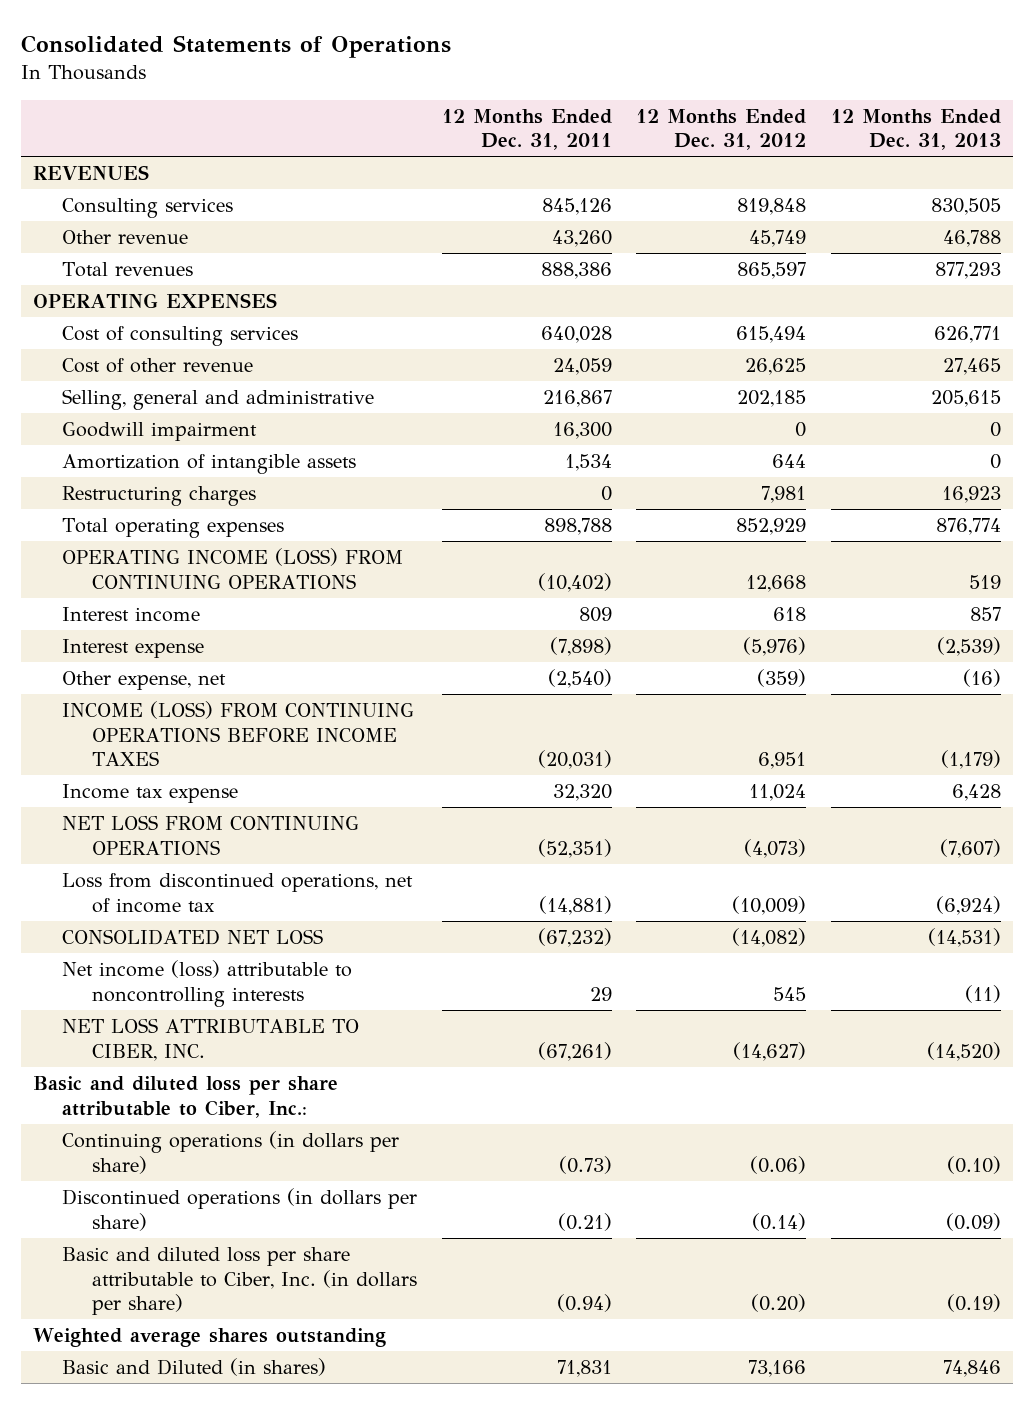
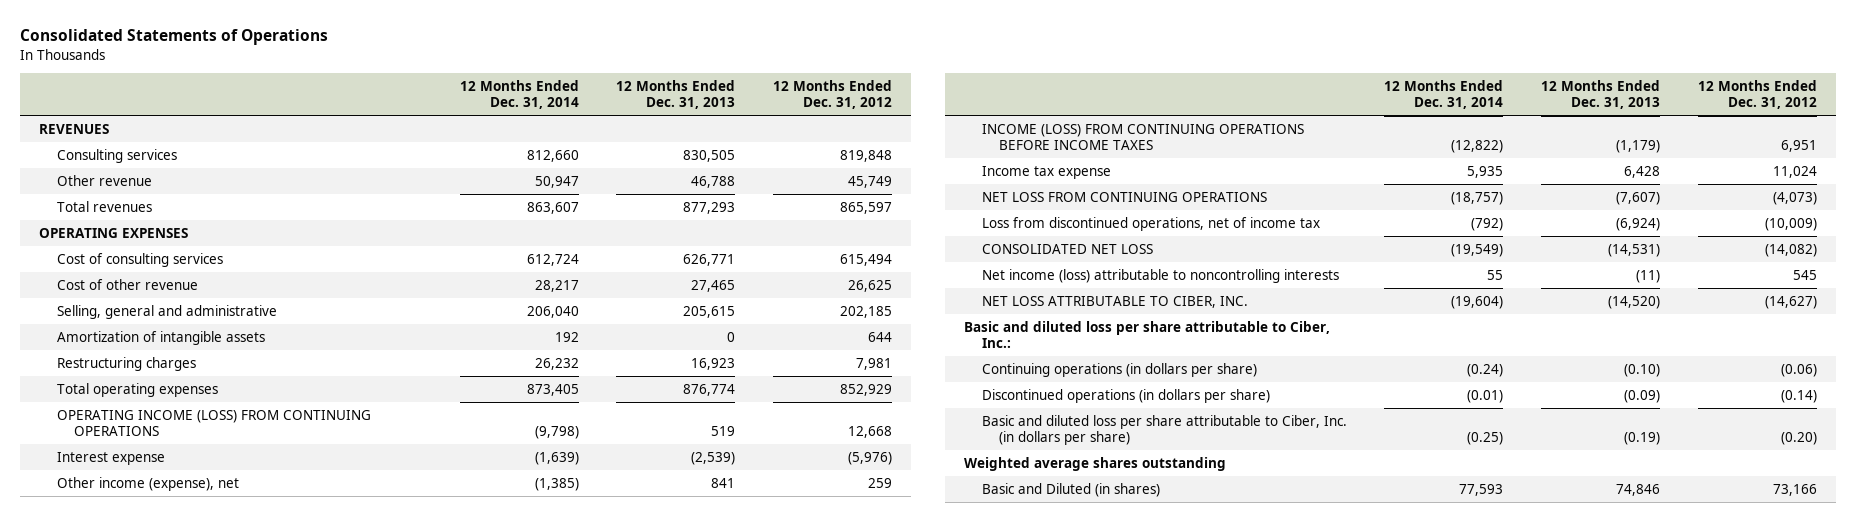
- | 12 Months Ended Dec. 31, 2011 | 12 Months Ended Dec. 31, 2012 | 12 Months Ended Dec. 31, 2013
+ | 12 Months Ended Dec. 31, 2014 | 12 Months Ended Dec. 31, 2013 | 12 Months Ended Dec. 31, 2012
- Goodwill impairment | 16,300 | 0 | 0
- Interest income | 809 | 618 | 857
- Other expense, net | (2,540) | (359) | (16)
+ Other income (expense), net | (1,385) | 841 | 259

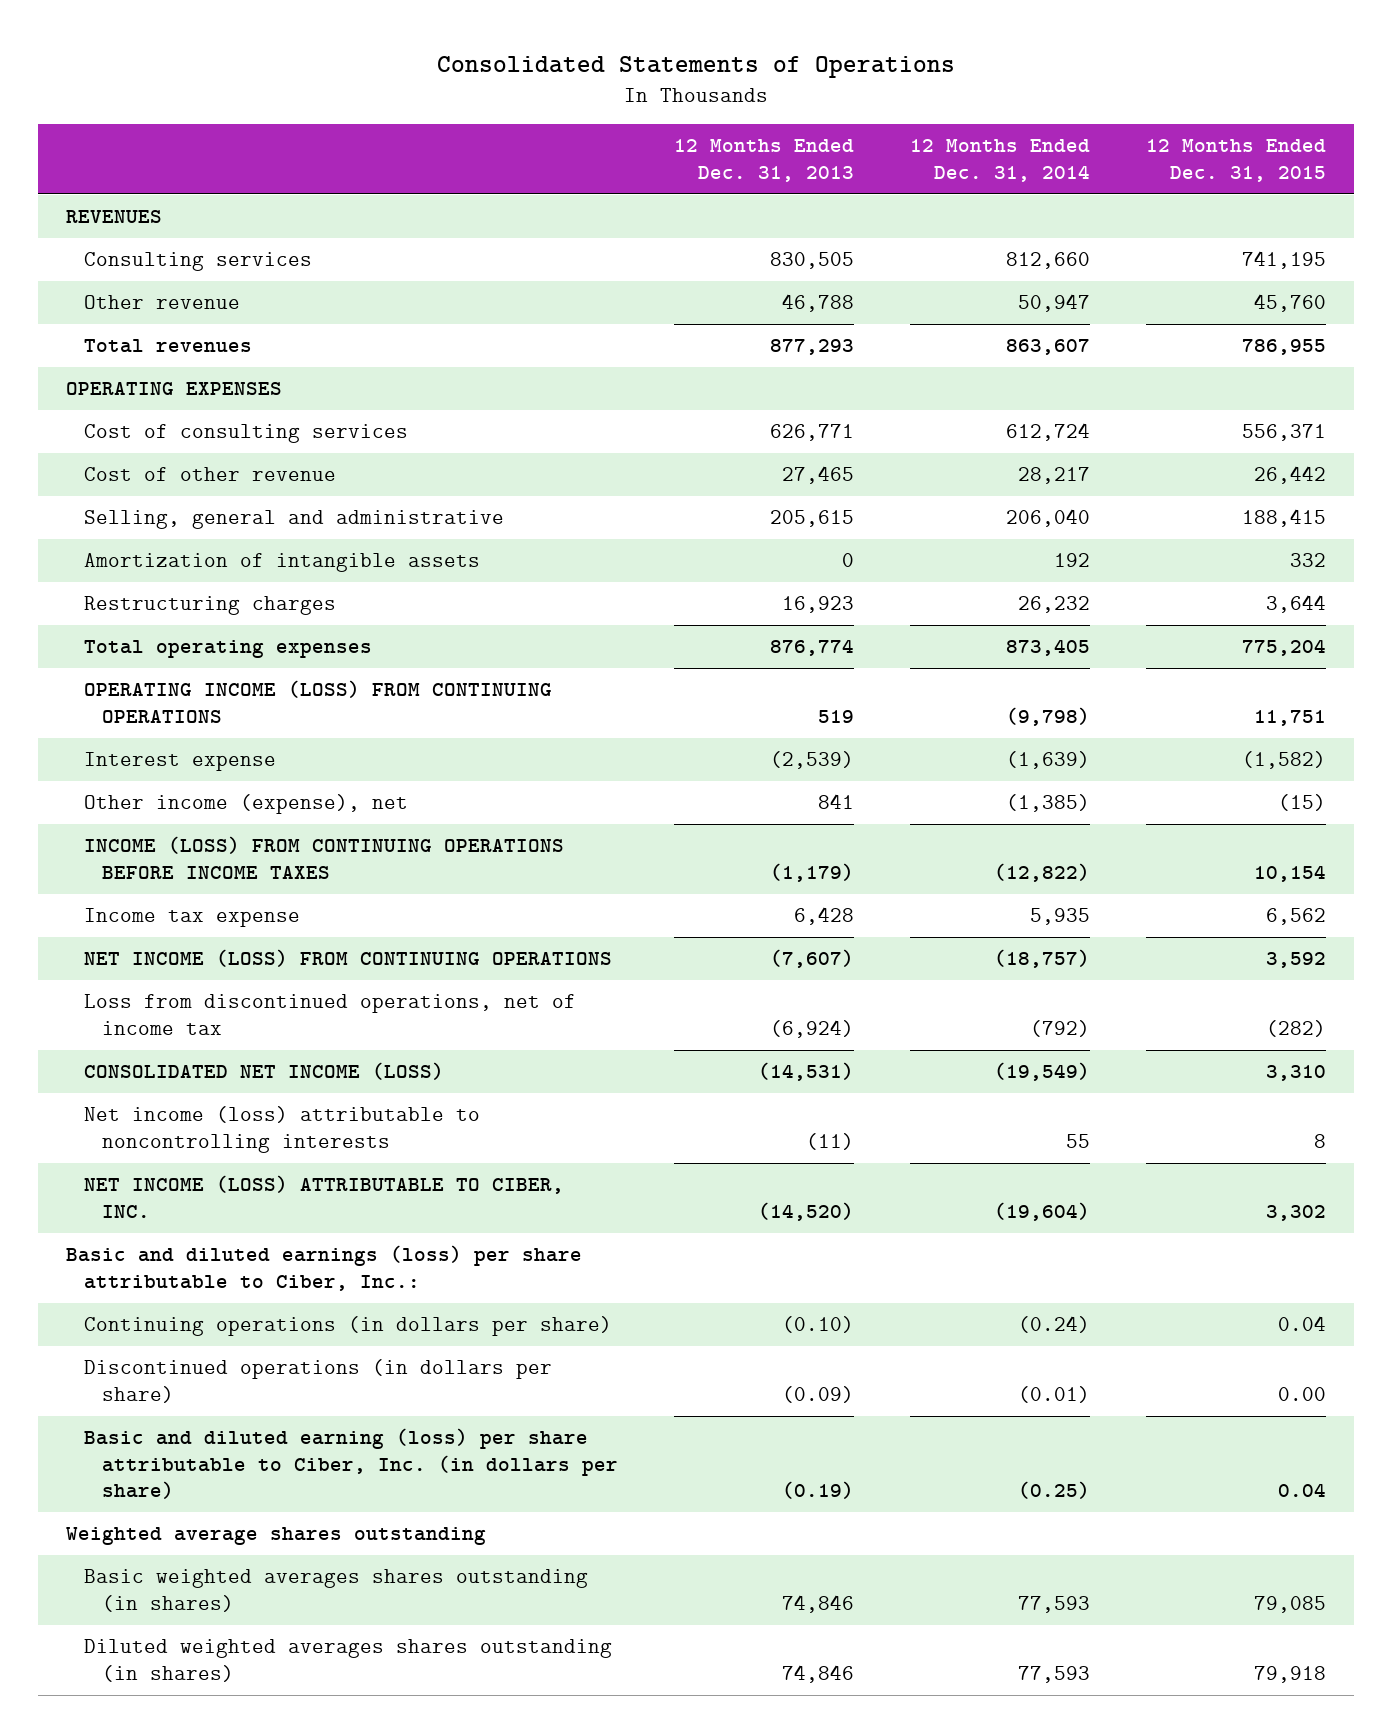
- | 12 Months Ended Dec. 31, 2014 | 12 Months Ended Dec. 31, 2013 | 12 Months Ended Dec. 31, 2012
+ | 12 Months Ended Dec. 31, 2013 | 12 Months Ended Dec. 31, 2014 | 12 Months Ended Dec. 31, 2015
- NET LOSS FROM CONTINUING OPERATIONS | (18,757) | (7,607) | (4,073)
+ NET INCOME (LOSS) FROM CONTINUING OPERATIONS | (7,607) | (18,757) | 3,592
- CONSOLIDATED NET LOSS | (19,549) | (14,531) | (14,082)
+ CONSOLIDATED NET INCOME (LOSS) | (14,531) | (19,549) | 3,310
- NET LOSS ATTRIBUTABLE TO CIBER, INC. | (19,604) | (14,520) | (14,627)
- Basic and diluted loss per share attributable to Ciber, Inc.:
+ NET INCOME (LOSS) ATTRIBUTABLE TO CIBER, INC. | (14,520) | (19,604) | 3,302
+ Basic and diluted earnings (loss) per share attributable to Ciber, Inc.:
- Basic and diluted loss per share attributable to Ciber, Inc. (in dollars per share) | (0.25) | (0.19) | (0.20)
+ Basic and diluted earning (loss) per share attributable to Ciber, Inc. (in dollars per share) | (0.19) | (0.25) | 0.04
- Basic and Diluted (in shares) | 77,593 | 74,846 | 73,166
+ Basic weighted averages shares outstanding (in shares) | 74,846 | 77,593 | 79,085
+ Diluted weighted averages shares outstanding (in shares) | 74,846 | 77,593 | 79,918

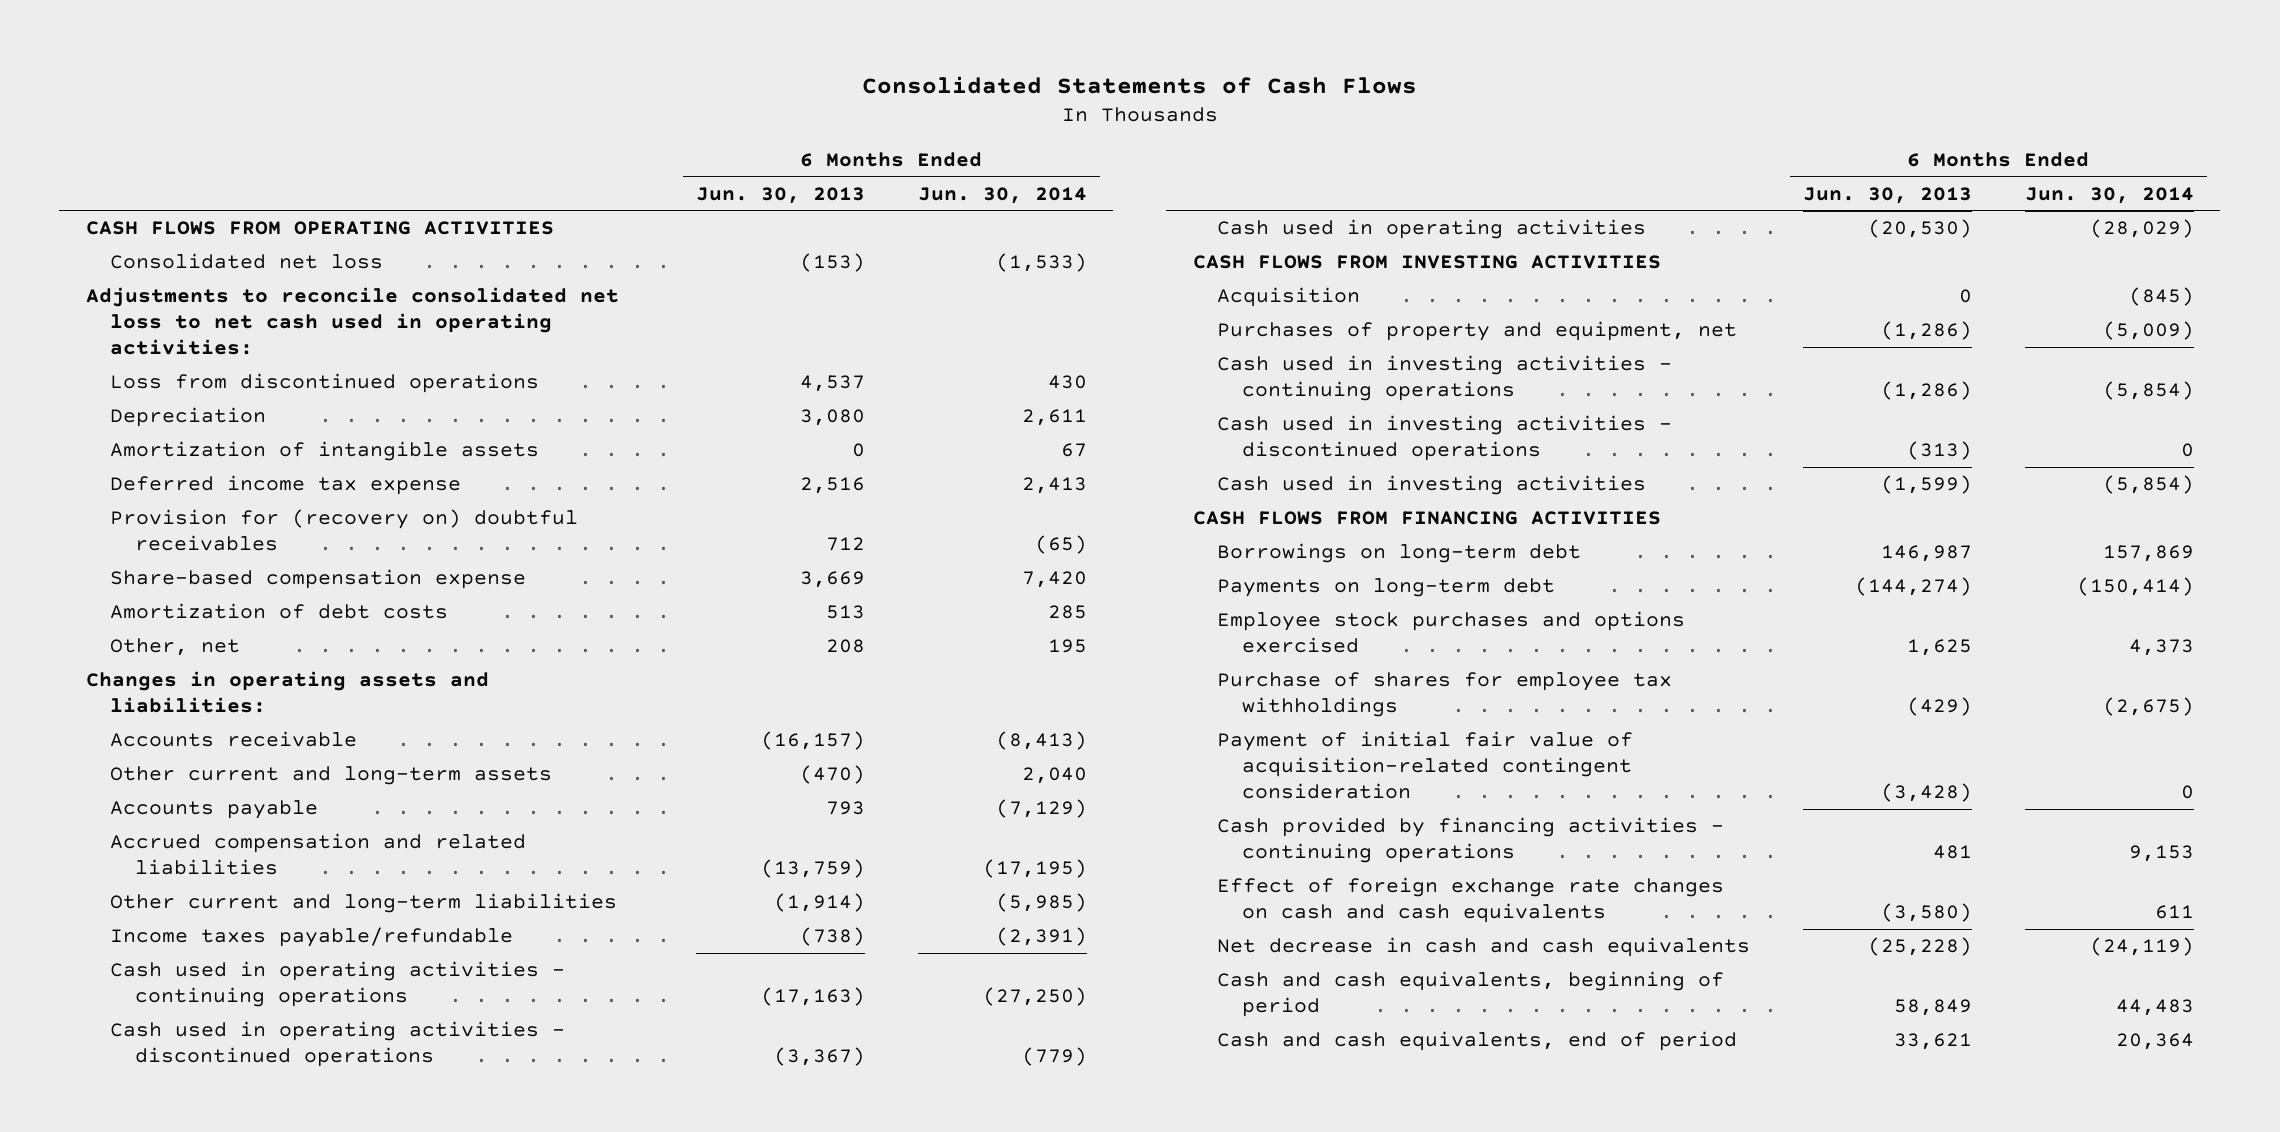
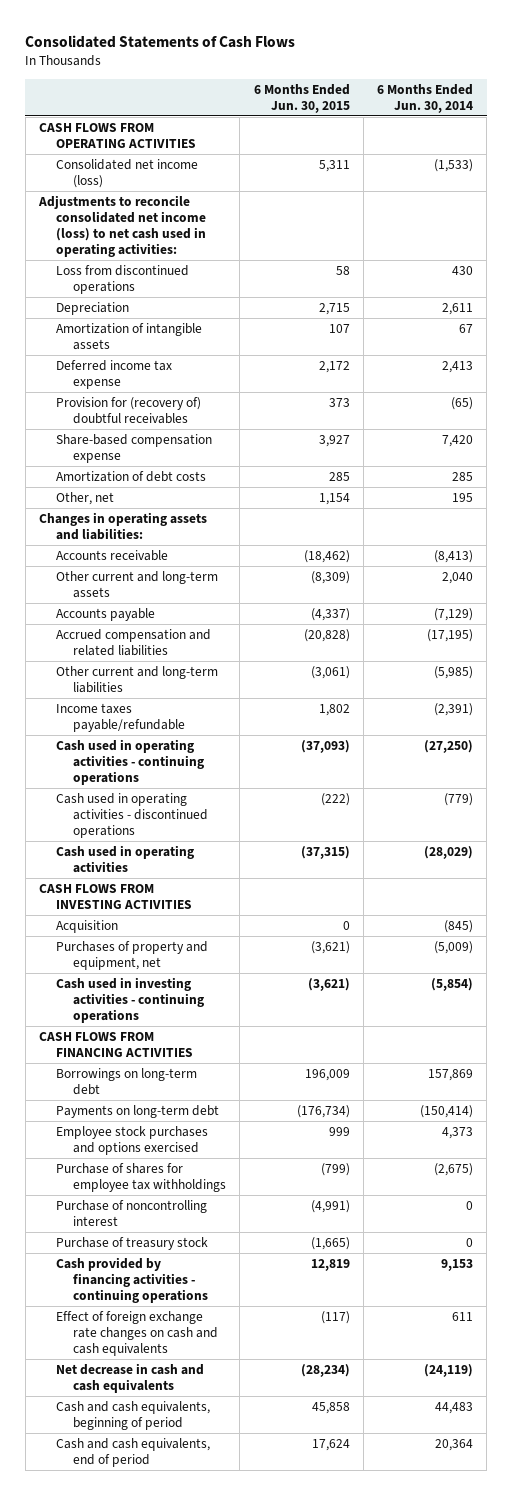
- | 6 Months Ended Jun. 30, 2013 | 6 Months Ended Jun. 30, 2014
+ | 6 Months Ended Jun. 30, 2015 | 6 Months Ended Jun. 30, 2014
- Consolidated net loss | (153) | (1,533)
- Adjustments to reconcile consolidated net loss to net cash used in operating activities:
+ Consolidated net income (loss) | 5,311 | (1,533)
+ Adjustments to reconcile consolidated net income (loss) to net cash used in operating activities:
- Provision for (recovery on) doubtful receivables | 712 | (65)
+ Provision for (recovery of) doubtful receivables | 373 | (65)
- Cash used in investing activities - discontinued operations | (313) | 0
- Cash used in investing activities | (1,599) | (5,854)
- Payment of initial fair value of acquisition-related contingent consideration | (3,428) | 0
+ Purchase of noncontrolling interest | (4,991) | 0
+ Purchase of treasury stock | (1,665) | 0

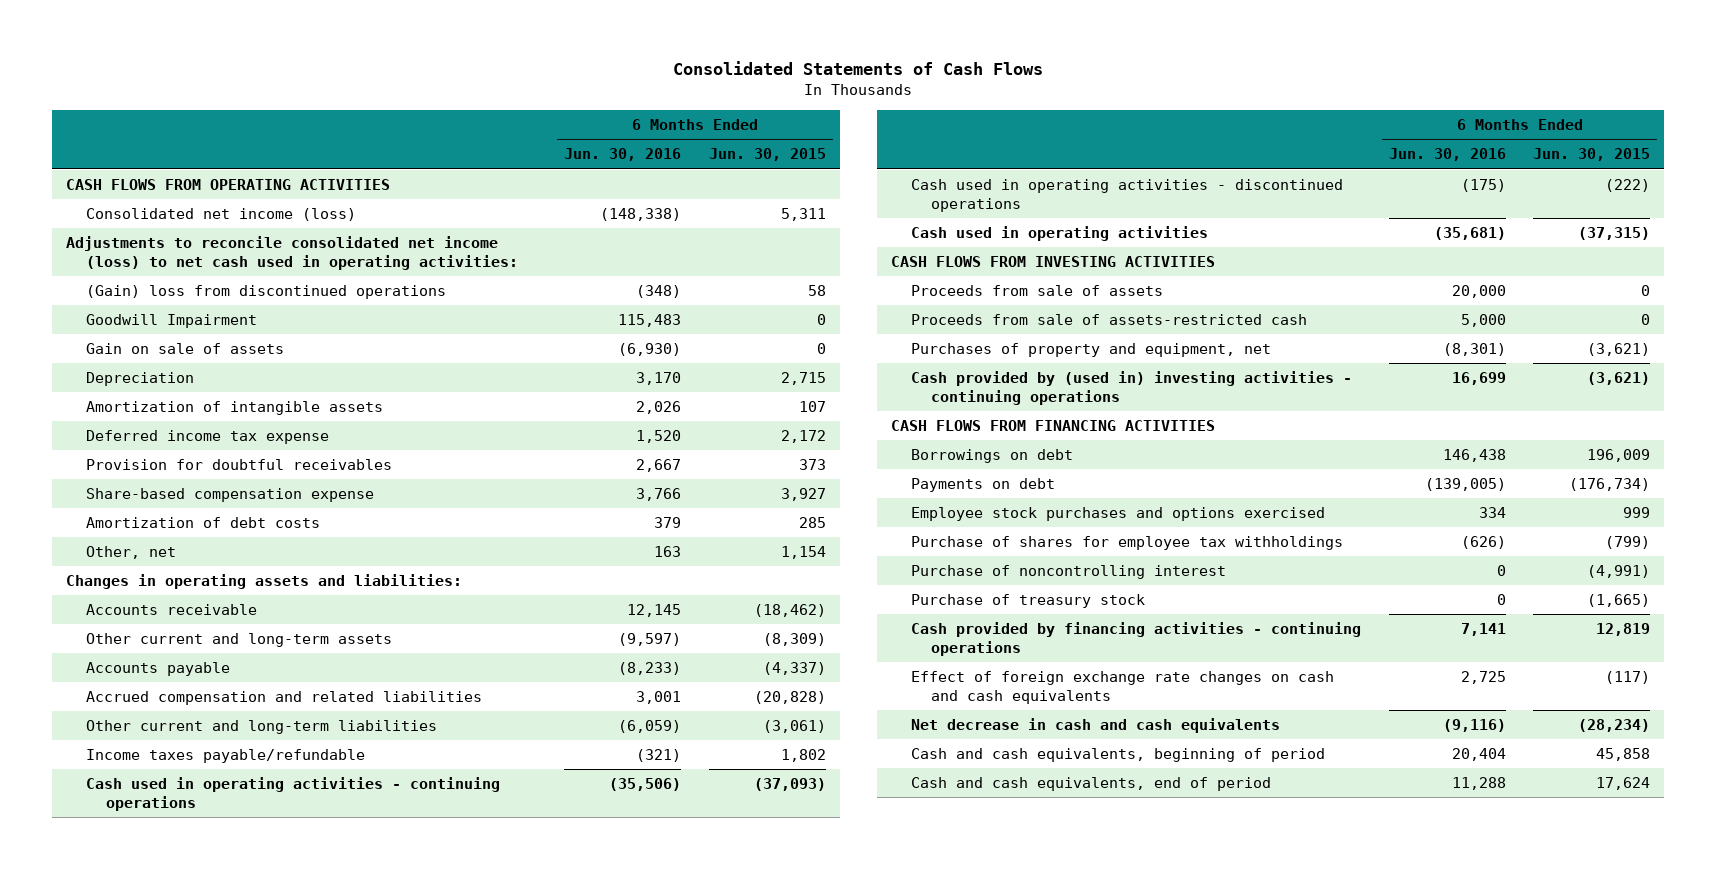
- | 6 Months Ended Jun. 30, 2015 | 6 Months Ended Jun. 30, 2014
+ | 6 Months Ended Jun. 30, 2016 | 6 Months Ended Jun. 30, 2015
- Loss from discontinued operations | 58 | 430
+ (Gain) loss from discontinued operations | (348) | 58
+ Goodwill Impairment | 115,483 | 0
+ Gain on sale of assets | (6,930) | 0
- Provision for (recovery of) doubtful receivables | 373 | (65)
+ Provision for doubtful receivables | 2,667 | 373
- Acquisition | 0 | (845)
+ Proceeds from sale of assets | 20,000 | 0
+ Proceeds from sale of assets-restricted cash | 5,000 | 0
- Cash used in investing activities - continuing operations | (3,621) | (5,854)
+ Cash provided by (used in) investing activities - continuing operations | 16,699 | (3,621)
- Borrowings on long-term debt | 196,009 | 157,869
- Payments on long-term debt | (176,734) | (150,414)
+ Borrowings on debt | 146,438 | 196,009
+ Payments on debt | (139,005) | (176,734)

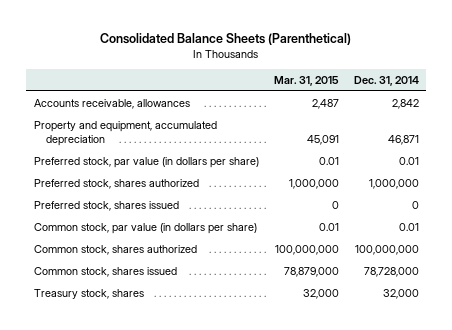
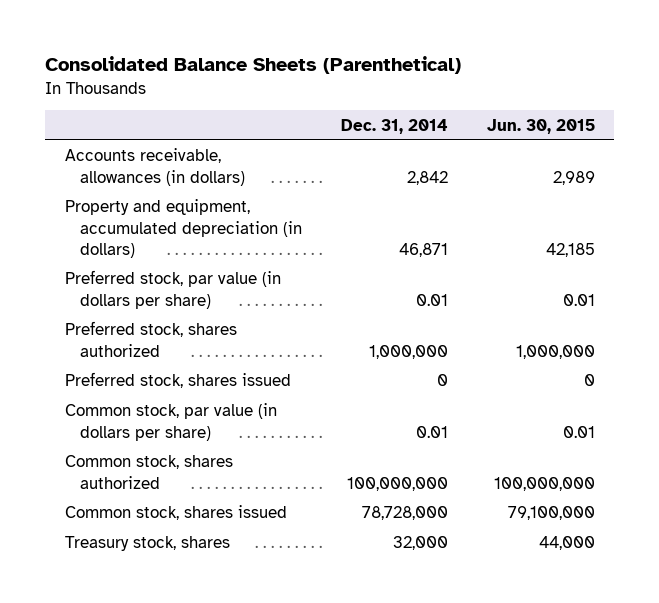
- | Mar. 31, 2015 | Dec. 31, 2014
+ | Dec. 31, 2014 | Jun. 30, 2015
- Accounts receivable, allowances | 2,487 | 2,842
- Property and equipment, accumulated depreciation | 45,091 | 46,871
+ Accounts receivable, allowances (in dollars) | 2,842 | 2,989
+ Property and equipment, accumulated depreciation (in dollars) | 46,871 | 42,185

